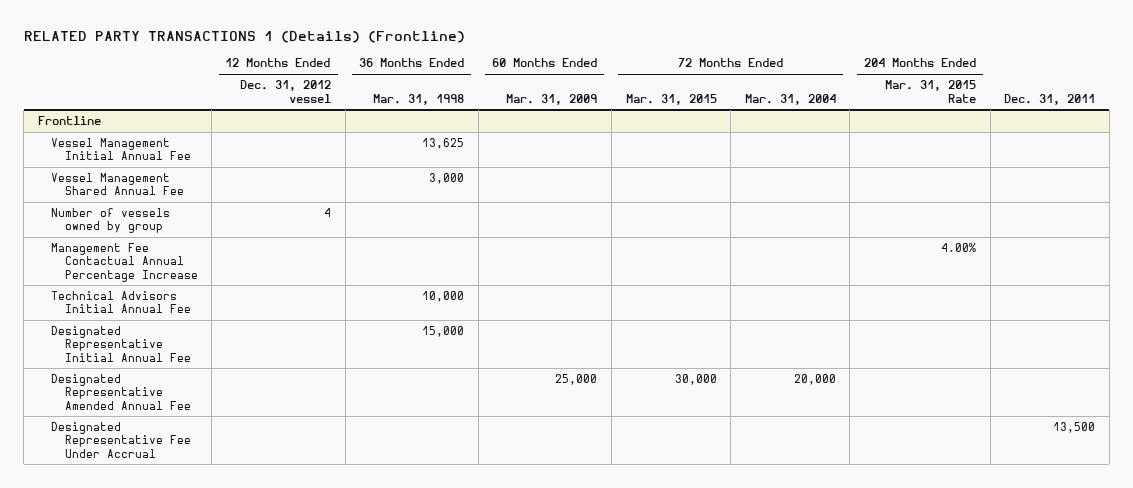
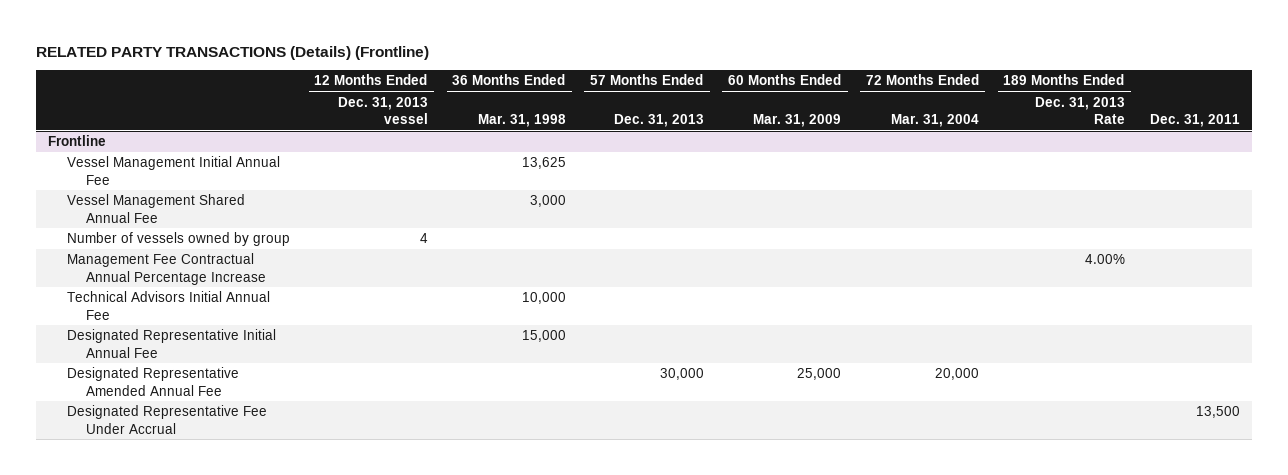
- RELATED PARTY TRANSACTIONS 1 (Details) (Frontline)
+ RELATED PARTY TRANSACTIONS (Details) (Frontline)
- | 12 Months Ended Dec. 31, 2012 vessel | 36 Months Ended Mar. 31, 1998 | 60 Months Ended Mar. 31, 2009 | 72 Months Ended Mar. 31, 2015 | 72 Months Ended Mar. 31, 2004 | 204 Months Ended Mar. 31, 2015 Rate | Dec. 31, 2011
+ | 12 Months Ended Dec. 31, 2013 vessel | 36 Months Ended Mar. 31, 1998 | 57 Months Ended Dec. 31, 2013 | 60 Months Ended Mar. 31, 2009 | 72 Months Ended Mar. 31, 2004 | 189 Months Ended Dec. 31, 2013 Rate | Dec. 31, 2011
@ Frontline
- Management Fee Contactual Annual Percentage Increase | | | | | | 4.00% |
+ Management Fee Contractual Annual Percentage Increase | | | | | | 4.00% |

